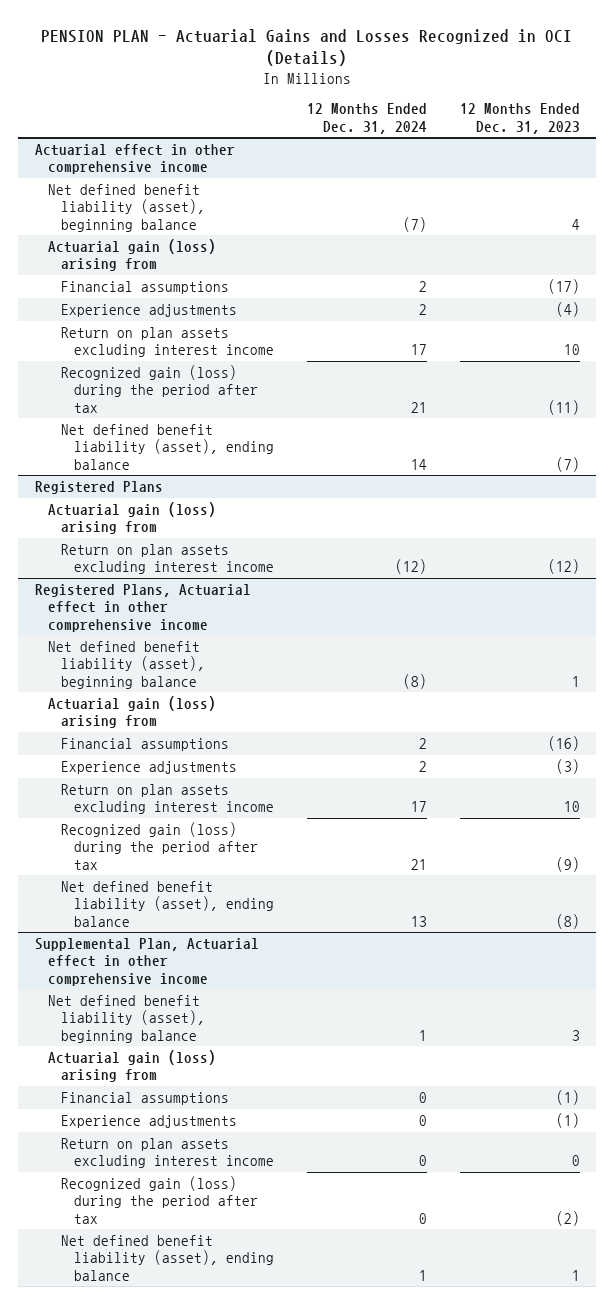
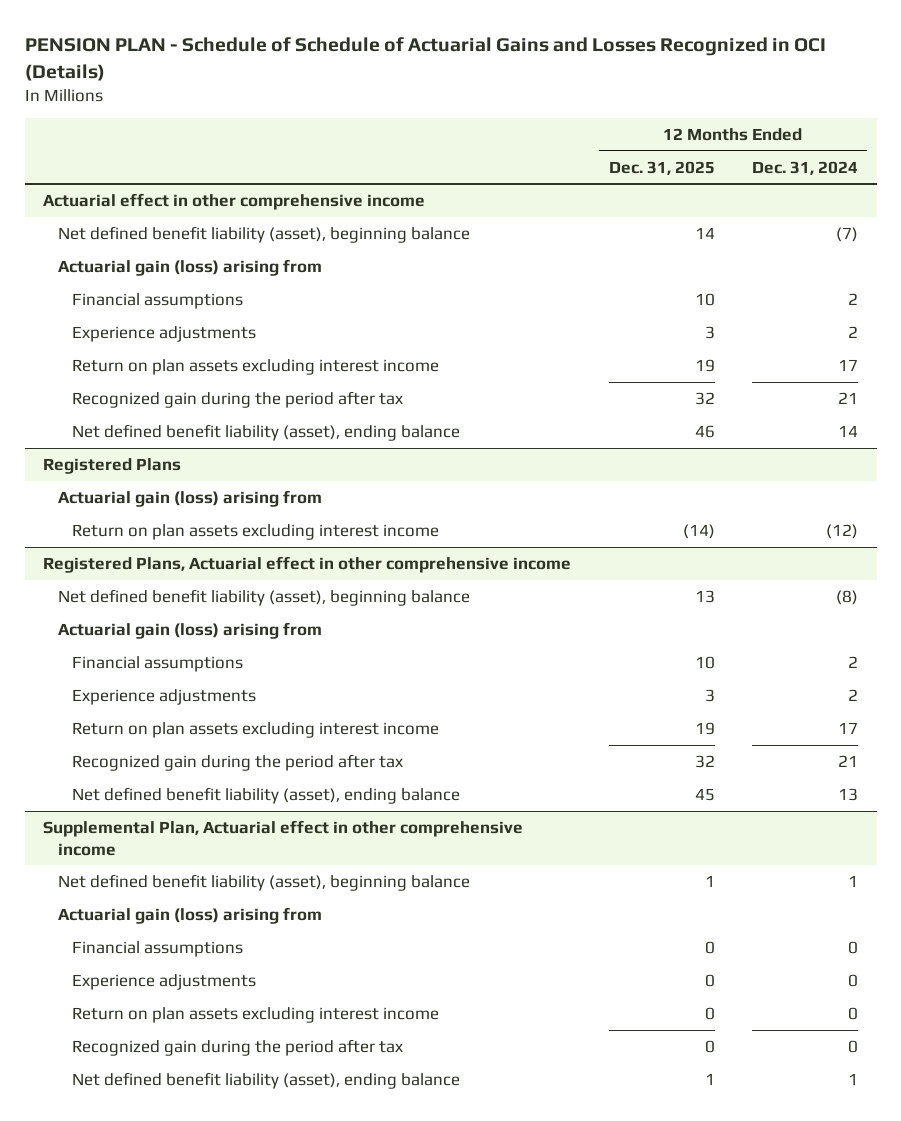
- PENSION PLAN - Actuarial Gains and Losses Recognized in OCI (Details)
+ PENSION PLAN - Schedule of Schedule of Actuarial Gains and Losses Recognized in OCI (Details)
- | 12 Months Ended Dec. 31, 2024 | 12 Months Ended Dec. 31, 2023
+ | 12 Months Ended Dec. 31, 2025 | 12 Months Ended Dec. 31, 2024
@ Actuarial effect in other comprehensive income
- Recognized gain (loss) during the period after tax | 21 | (11)
+ Recognized gain during the period after tax | 32 | 21
@ Registered Plans, Actuarial effect in other comprehensive income
- Recognized gain (loss) during the period after tax | 21 | (9)
+ Recognized gain during the period after tax | 32 | 21
@ Supplemental Plan, Actuarial effect in other comprehensive income
- Recognized gain (loss) during the period after tax | 0 | (2)
+ Recognized gain during the period after tax | 0 | 0

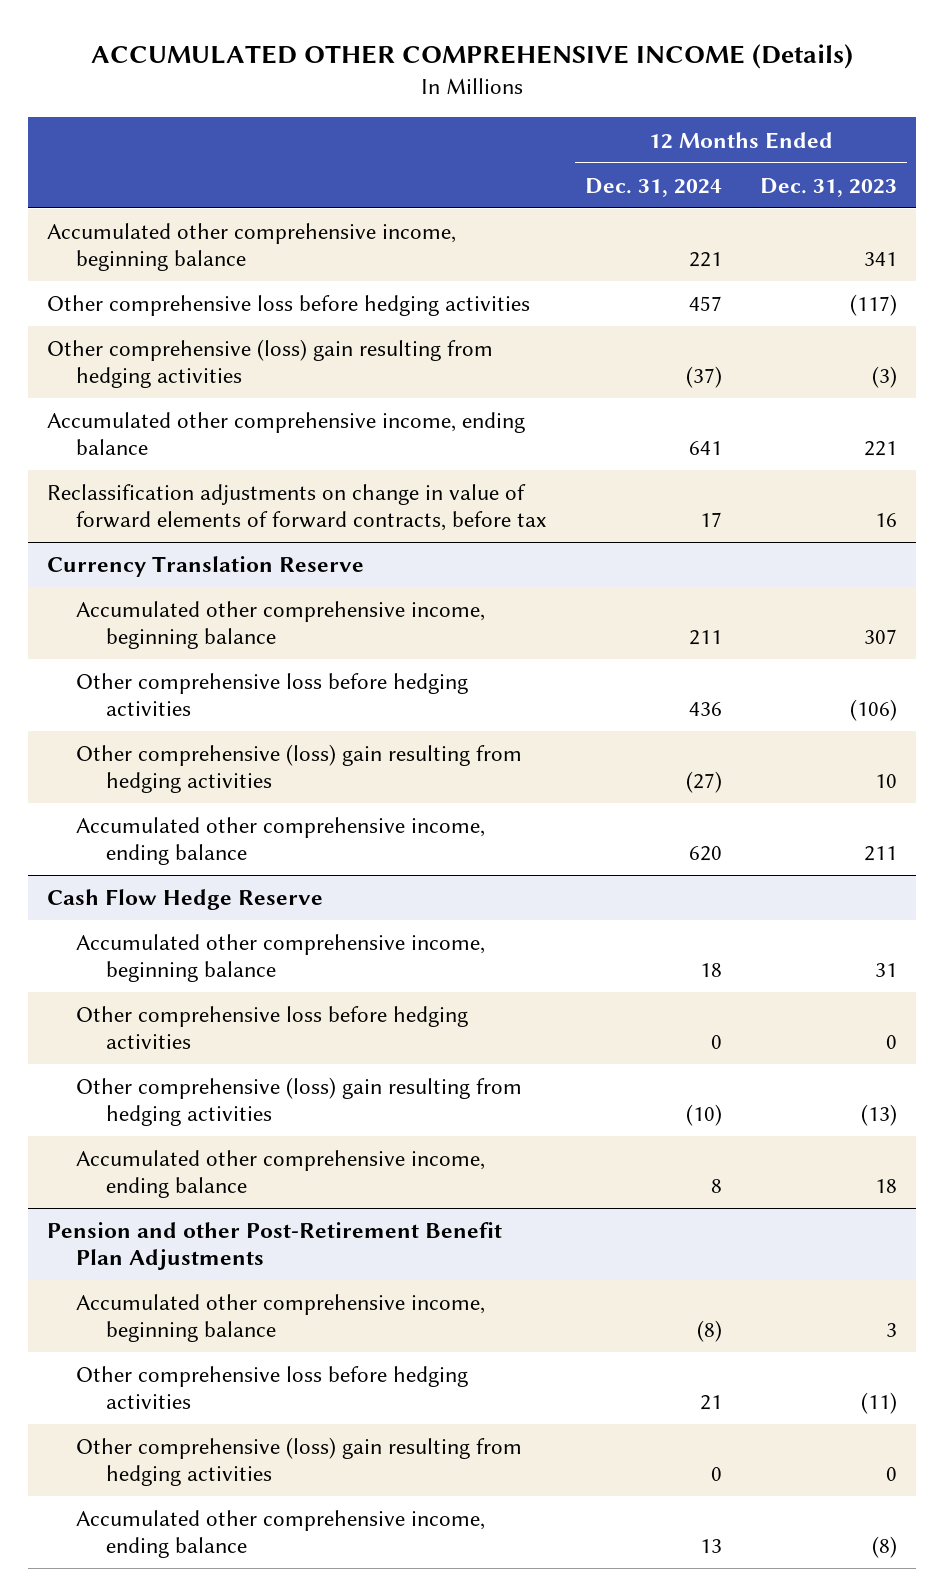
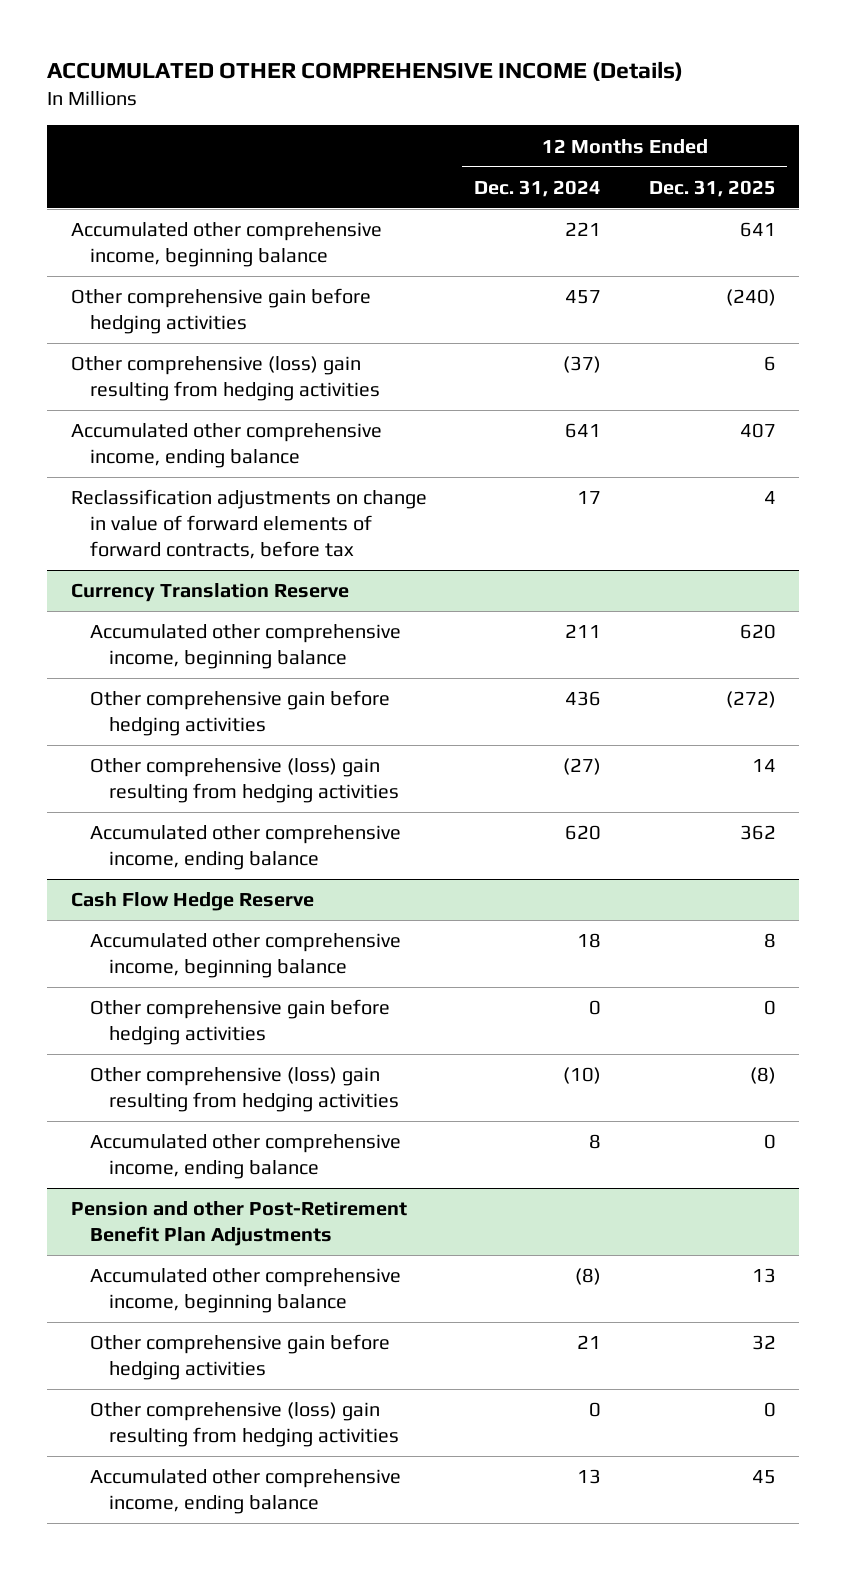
- | 12 Months Ended Dec. 31, 2024 | 12 Months Ended Dec. 31, 2023
+ | 12 Months Ended Dec. 31, 2024 | 12 Months Ended Dec. 31, 2025
- Other comprehensive loss before hedging activities | 457 | (117)
+ Other comprehensive gain before hedging activities | 457 | (240)
@ Currency Translation Reserve
- Other comprehensive loss before hedging activities | 436 | (106)
+ Other comprehensive gain before hedging activities | 436 | (272)
@ Cash Flow Hedge Reserve
- Other comprehensive loss before hedging activities | 0 | 0
+ Other comprehensive gain before hedging activities | 0 | 0
@ Pension and other Post-Retirement Benefit Plan Adjustments
- Other comprehensive loss before hedging activities | 21 | (11)
+ Other comprehensive gain before hedging activities | 21 | 32

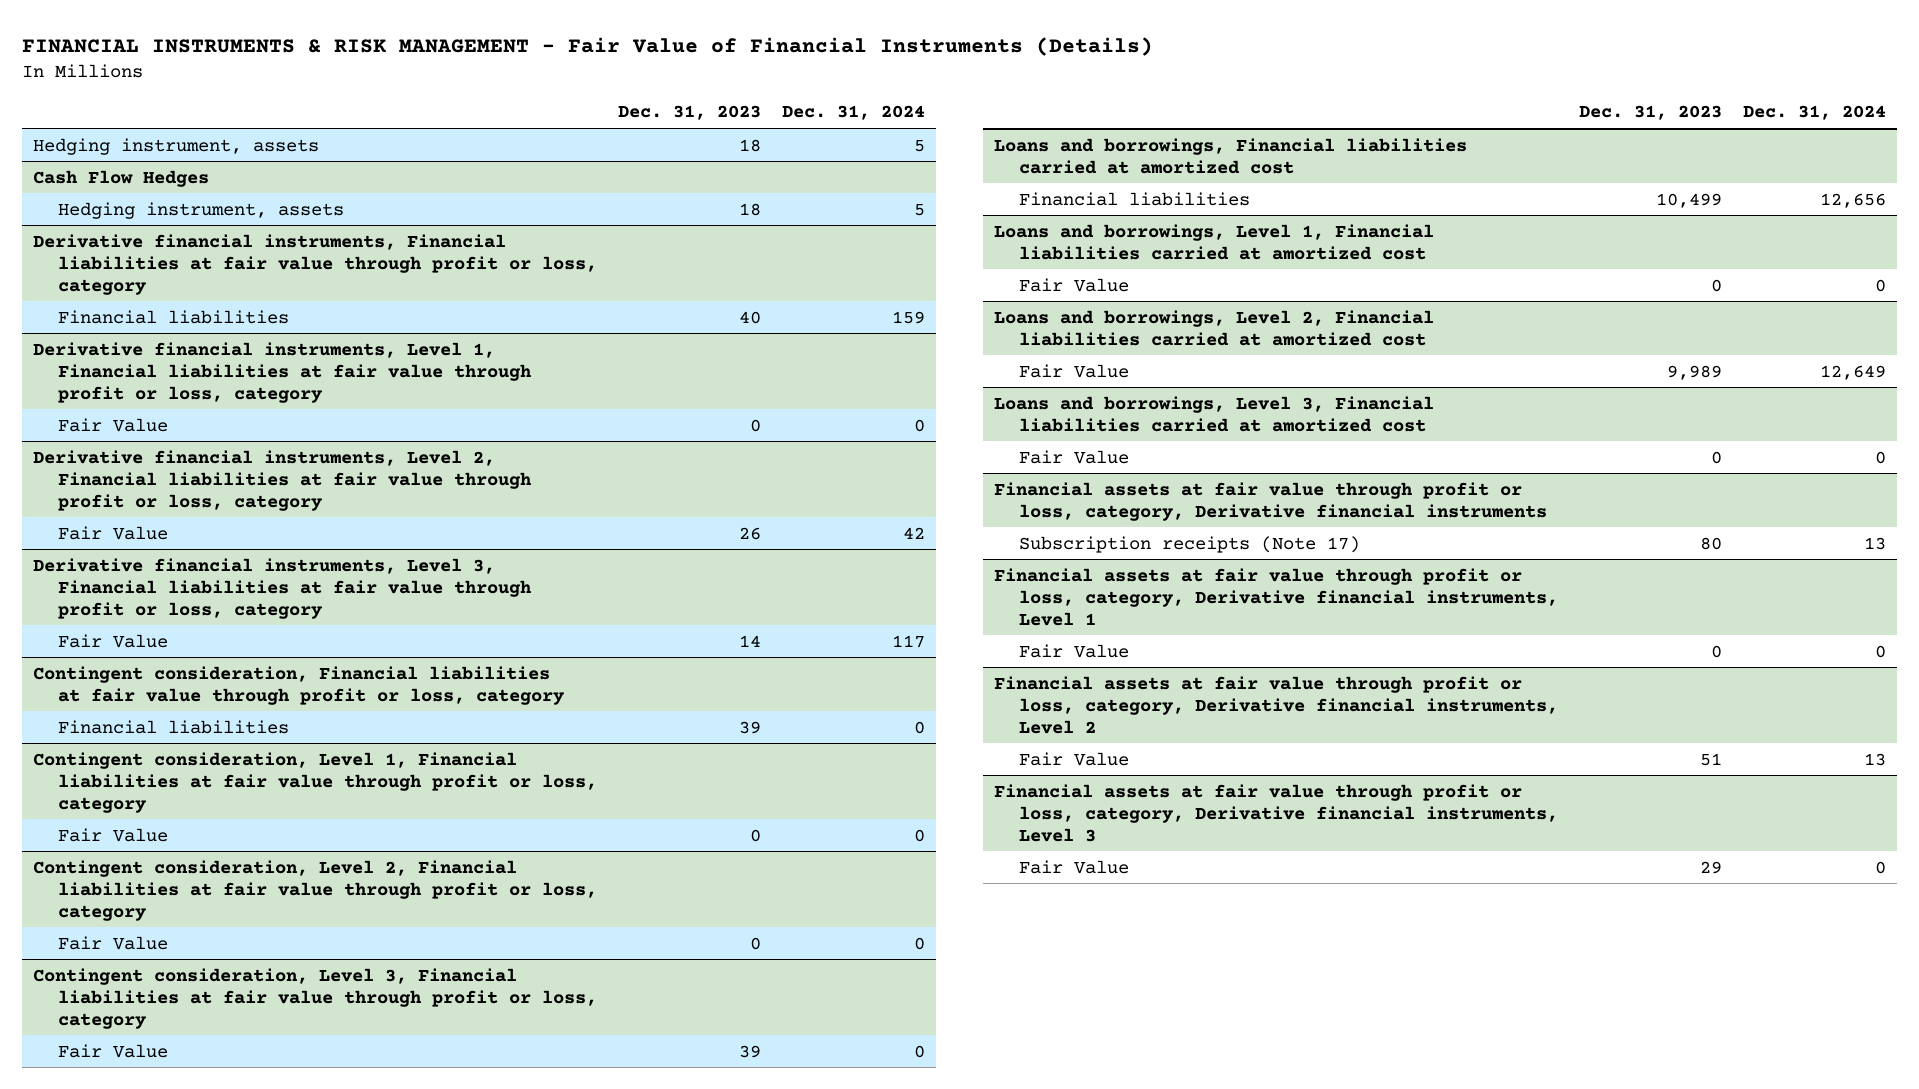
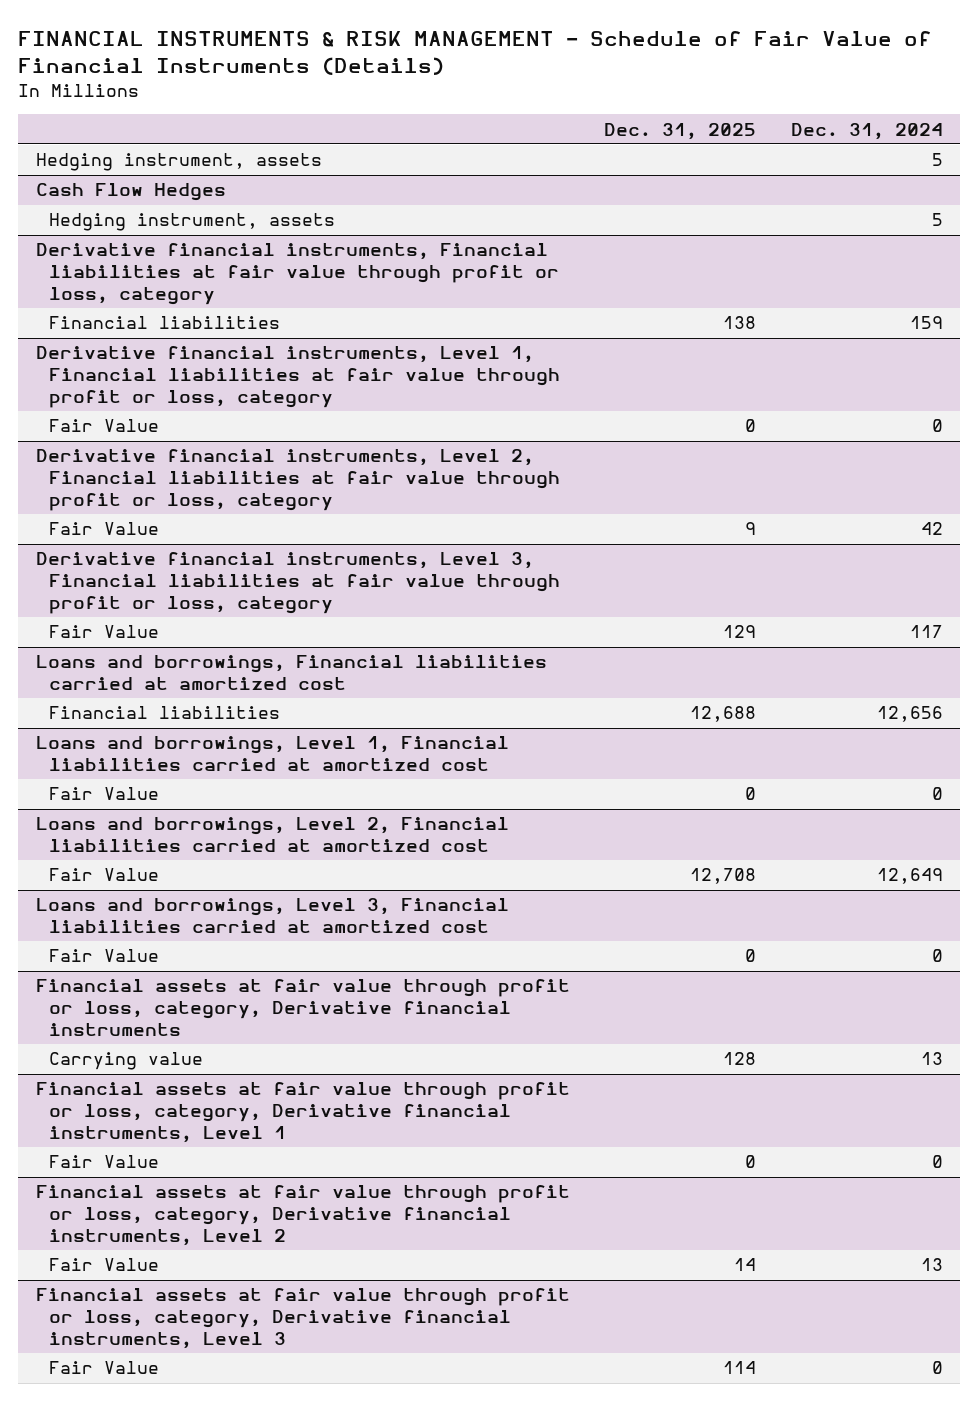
- FINANCIAL INSTRUMENTS & RISK MANAGEMENT - Fair Value of Financial Instruments (Details)
+ FINANCIAL INSTRUMENTS & RISK MANAGEMENT - Schedule of Fair Value of Financial Instruments (Details)
- | Dec. 31, 2023 | Dec. 31, 2024
+ | Dec. 31, 2025 | Dec. 31, 2024
- Contingent consideration, Financial liabilities at fair value through profit or loss, category
- Financial liabilities | 39 | 0
- Contingent consideration, Level 1, Financial liabilities at fair value through profit or loss, category
- Fair Value | 0 | 0
- Contingent consideration, Level 2, Financial liabilities at fair value through profit or loss, category
- Fair Value | 0 | 0
- Contingent consideration, Level 3, Financial liabilities at fair value through profit or loss, category
- Fair Value | 39 | 0
@ Financial assets at fair value through profit or loss, category, Derivative financial instruments
- Subscription receipts (Note 17) | 80 | 13
+ Carrying value | 128 | 13

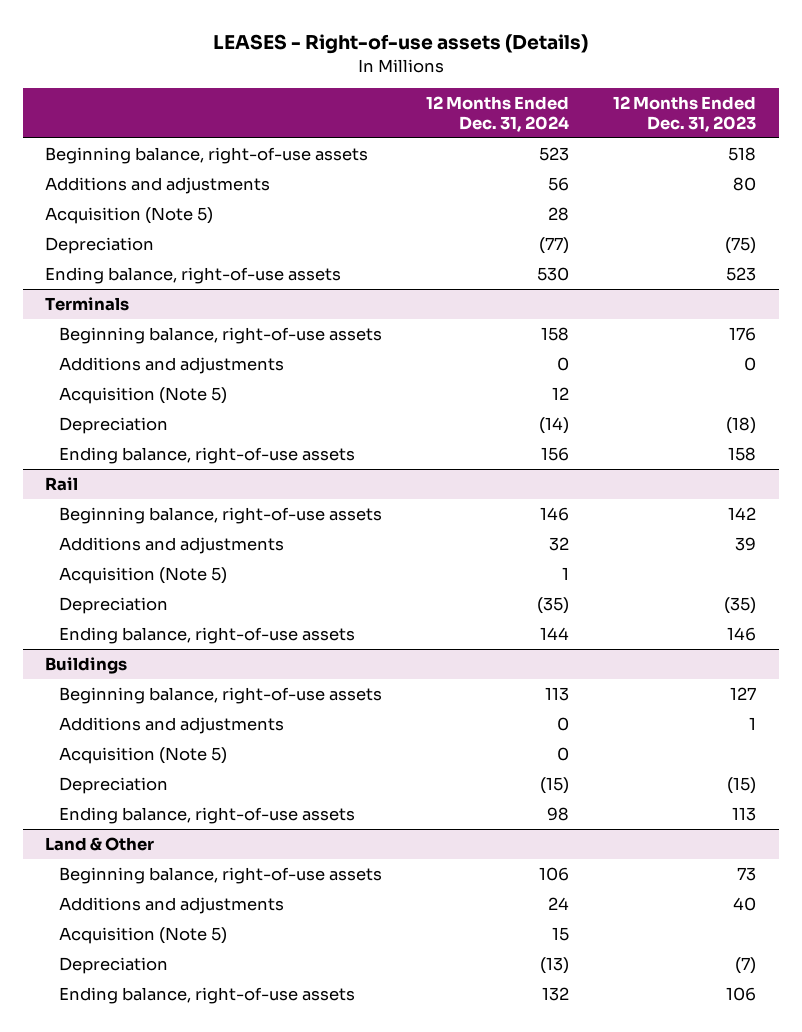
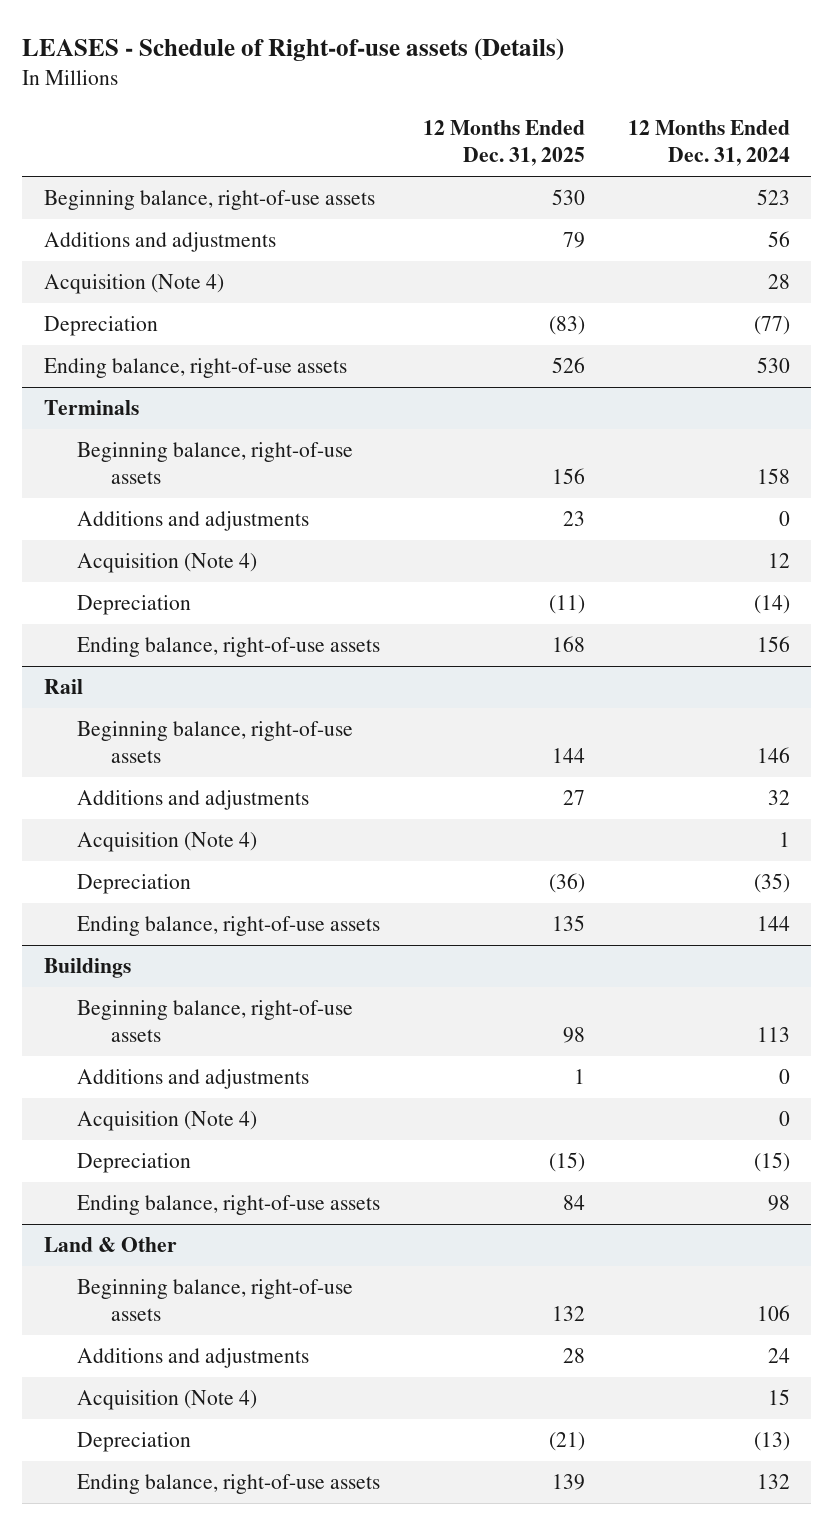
- LEASES - Right-of-use assets (Details)
+ LEASES - Schedule of Right-of-use assets (Details)
- | 12 Months Ended Dec. 31, 2024 | 12 Months Ended Dec. 31, 2023
+ | 12 Months Ended Dec. 31, 2025 | 12 Months Ended Dec. 31, 2024
- Acquisition (Note 5) | 28 |
+ Acquisition (Note 4) | | 28
@ Terminals
- Acquisition (Note 5) | 12 |
+ Acquisition (Note 4) | | 12
@ Rail
- Acquisition (Note 5) | 1 |
+ Acquisition (Note 4) | | 1
@ Buildings
- Acquisition (Note 5) | 0 |
+ Acquisition (Note 4) | | 0
@ Land & Other
- Acquisition (Note 5) | 15 |
+ Acquisition (Note 4) | | 15

